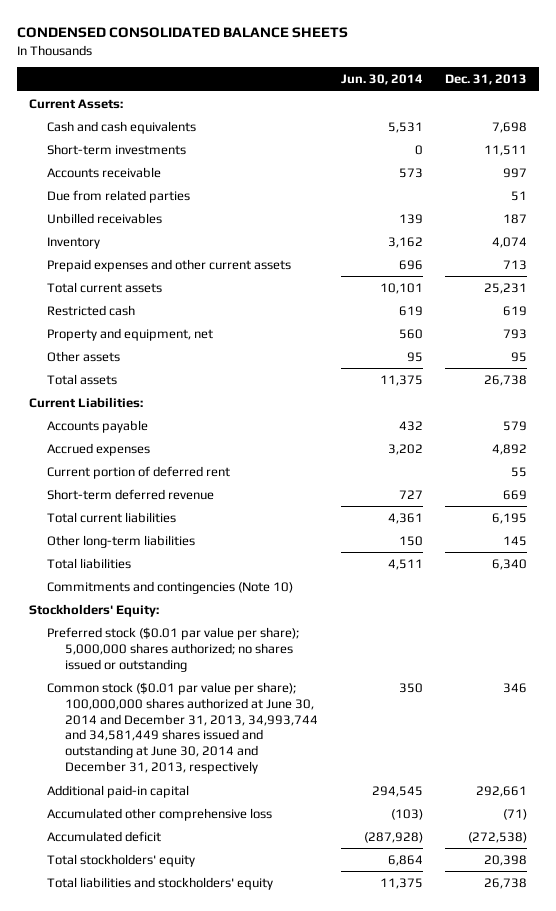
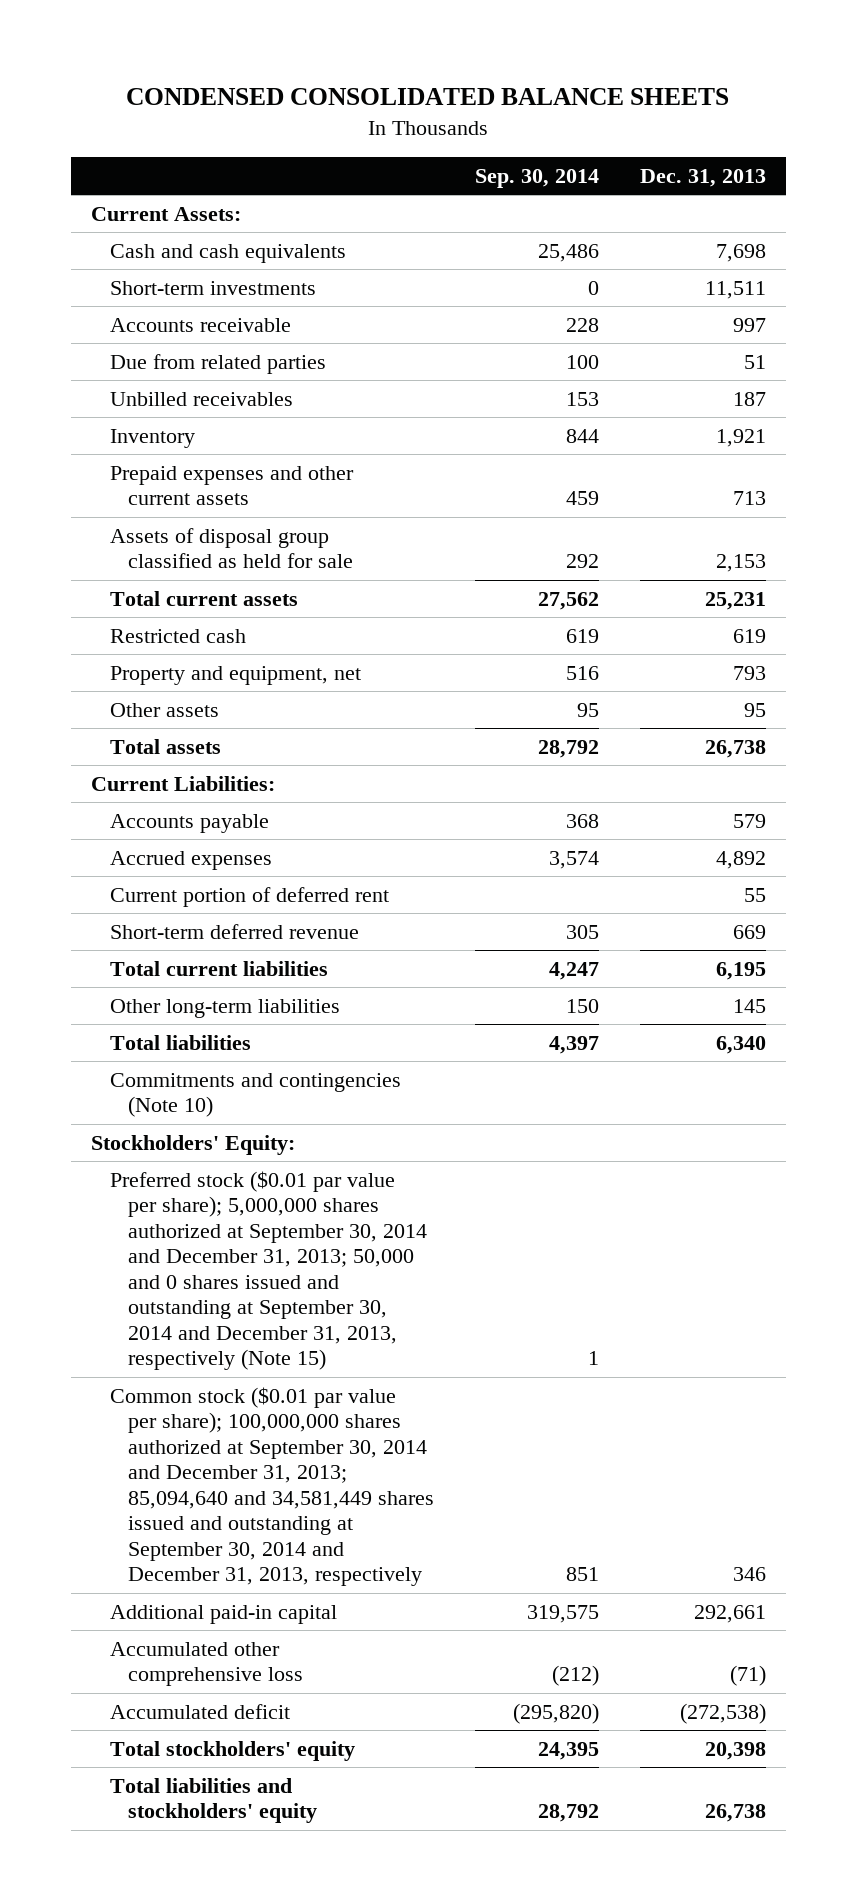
- | Jun. 30, 2014 | Dec. 31, 2013
+ | Sep. 30, 2014 | Dec. 31, 2013
- Inventory | 3,162 | 4,074
+ Inventory | 844 | 1,921
+ Assets of disposal group classified as held for sale | 292 | 2,153
- Preferred stock ($0.01 par value per share); 5,000,000 shares authorized; no shares issued or outstanding
- Common stock ($0.01 par value per share); 100,000,000 shares authorized at June 30, 2014 and December 31, 2013, 34,993,744 and 34,581,449 shares issued and outstanding at June 30, 2014 and December 31, 2013, respectively | 350 | 346
+ Preferred stock ($0.01 par value per share); 5,000,000 shares authorized at September 30, 2014 and December 31, 2013; 50,000 and 0 shares issued and outstanding at September 30, 2014 and December 31, 2013, respectively (Note 15) | 1 |
+ Common stock ($0.01 par value per share); 100,000,000 shares authorized at September 30, 2014 and December 31, 2013; 85,094,640 and 34,581,449 shares issued and outstanding at September 30, 2014 and December 31, 2013, respectively | 851 | 346

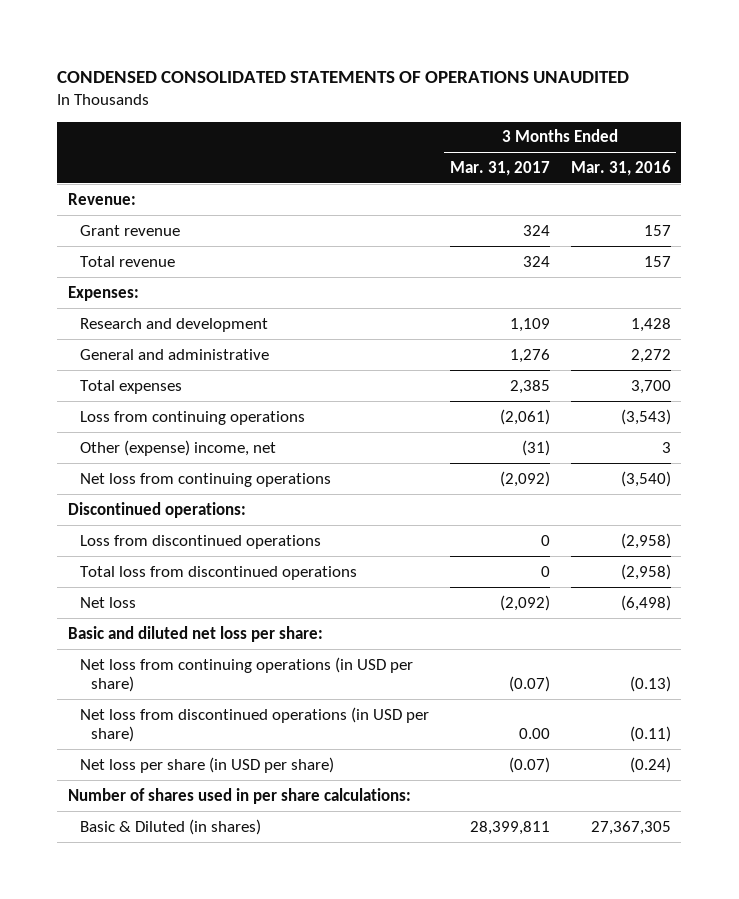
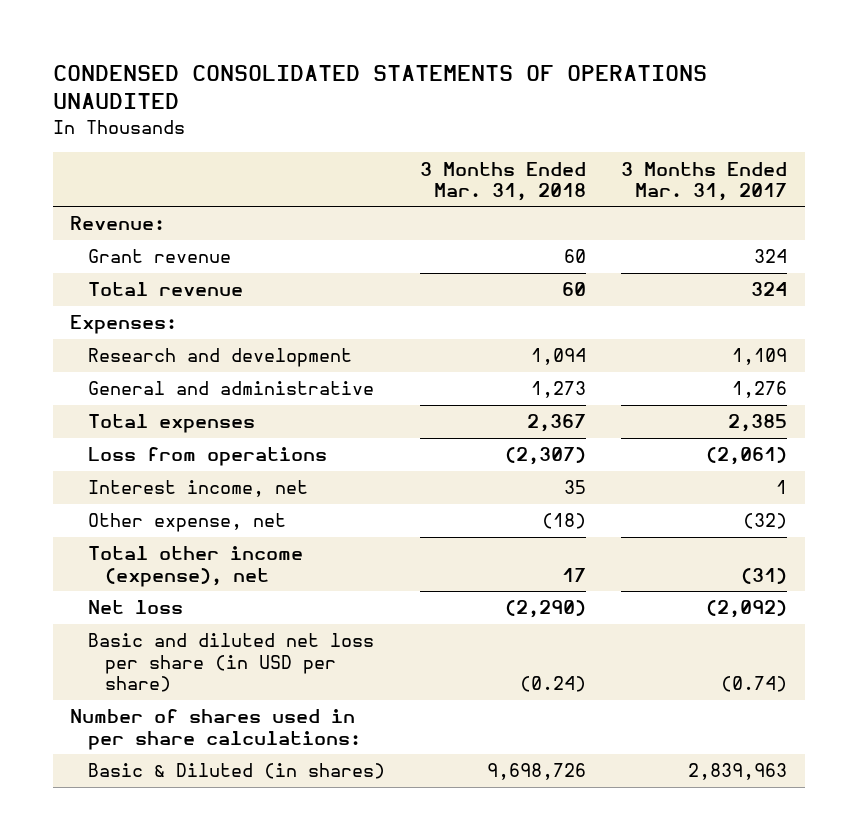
- | 3 Months Ended Mar. 31, 2017 | 3 Months Ended Mar. 31, 2016
+ | 3 Months Ended Mar. 31, 2018 | 3 Months Ended Mar. 31, 2017
- Loss from continuing operations | (2,061) | (3,543)
- Other (expense) income, net | (31) | 3
- Net loss from continuing operations | (2,092) | (3,540)
- Discontinued operations:
- Loss from discontinued operations | 0 | (2,958)
- Total loss from discontinued operations | 0 | (2,958)
+ Loss from operations | (2,307) | (2,061)
+ Interest income, net | 35 | 1
+ Other expense, net | (18) | (32)
+ Total other income (expense), net | 17 | (31)
- Basic and diluted net loss per share:
- Net loss from continuing operations (in USD per share) | (0.07) | (0.13)
- Net loss from discontinued operations (in USD per share) | 0.00 | (0.11)
- Net loss per share (in USD per share) | (0.07) | (0.24)
+ Basic and diluted net loss per share (in USD per share) | (0.24) | (0.74)
- Basic & Diluted (in shares) | 28,399,811 | 27,367,305
+ Basic & Diluted (in shares) | 9,698,726 | 2,839,963

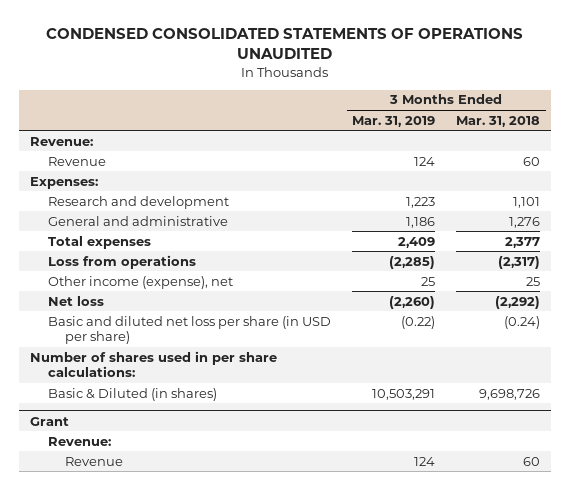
- | 3 Months Ended Mar. 31, 2018 | 3 Months Ended Mar. 31, 2017
+ | 3 Months Ended Mar. 31, 2019 | 3 Months Ended Mar. 31, 2018
- Grant revenue | 60 | 324
- Total revenue | 60 | 324
+ Revenue | 124 | 60
- Research and development | 1,094 | 1,109
- General and administrative | 1,273 | 1,276
- Total expenses | 2,367 | 2,385
- Loss from operations | (2,307) | (2,061)
- Interest income, net | 35 | 1
- Other expense, net | (18) | (32)
- Total other income (expense), net | 17 | (31)
- Net loss | (2,290) | (2,092)
+ Research and development | 1,223 | 1,101
+ General and administrative | 1,186 | 1,276
+ Total expenses | 2,409 | 2,377
+ Loss from operations | (2,285) | (2,317)
+ Other income (expense), net | 25 | 25
+ Net loss | (2,260) | (2,292)
+ Grant
+ Revenue:
+ Revenue | 124 | 60

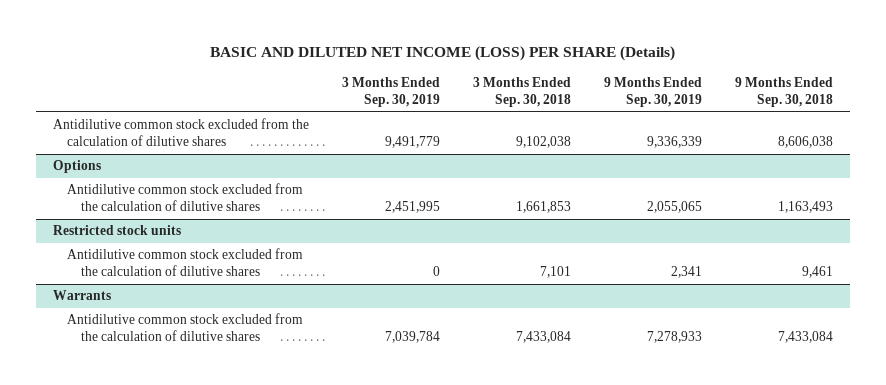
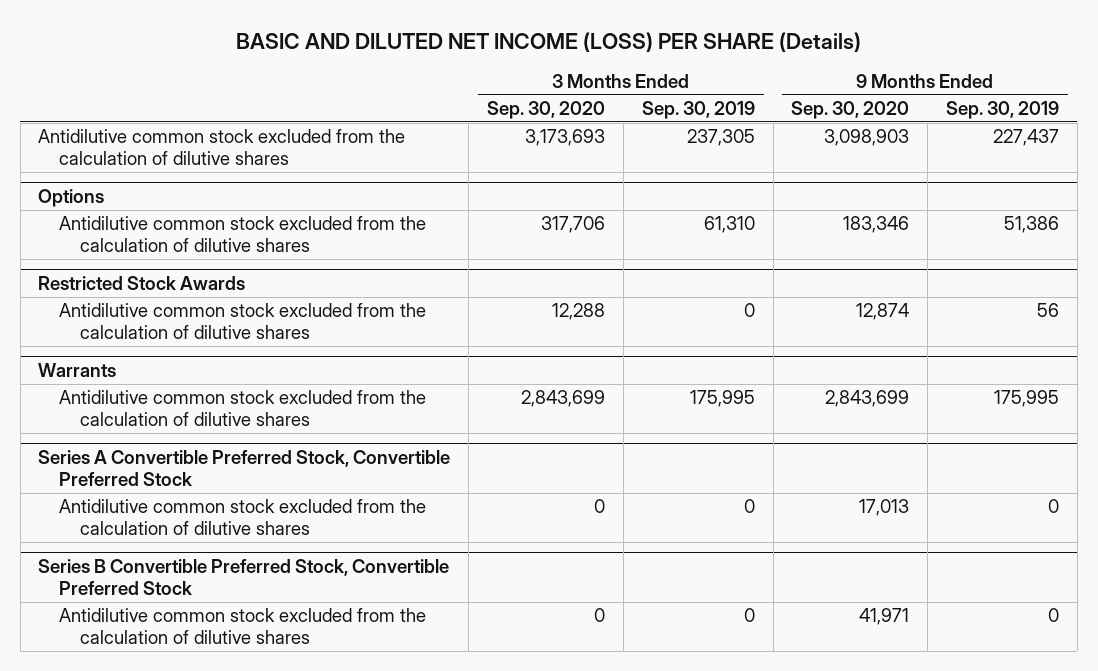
- | 3 Months Ended Sep. 30, 2019 | 3 Months Ended Sep. 30, 2018 | 9 Months Ended Sep. 30, 2019 | 9 Months Ended Sep. 30, 2018
+ | 3 Months Ended Sep. 30, 2020 | 3 Months Ended Sep. 30, 2019 | 9 Months Ended Sep. 30, 2020 | 9 Months Ended Sep. 30, 2019
- Antidilutive common stock excluded from the calculation of dilutive shares | 9,491,779 | 9,102,038 | 9,336,339 | 8,606,038
+ Antidilutive common stock excluded from the calculation of dilutive shares | 3,173,693 | 237,305 | 3,098,903 | 227,437
@ Options
- Antidilutive common stock excluded from the calculation of dilutive shares | 2,451,995 | 1,661,853 | 2,055,065 | 1,163,493
- Restricted stock units
- Antidilutive common stock excluded from the calculation of dilutive shares | 0 | 7,101 | 2,341 | 9,461
@ Options
+ Antidilutive common stock excluded from the calculation of dilutive shares | 317,706 | 61,310 | 183,346 | 51,386
+ Restricted Stock Awards
+ Antidilutive common stock excluded from the calculation of dilutive shares | 12,288 | 0 | 12,874 | 56
@ Warrants
- Antidilutive common stock excluded from the calculation of dilutive shares | 7,039,784 | 7,433,084 | 7,278,933 | 7,433,084
+ Antidilutive common stock excluded from the calculation of dilutive shares | 2,843,699 | 175,995 | 2,843,699 | 175,995
+ Series A Convertible Preferred Stock, Convertible Preferred Stock
+ Antidilutive common stock excluded from the calculation of dilutive shares | 0 | 0 | 17,013 | 0
+ Series B Convertible Preferred Stock, Convertible Preferred Stock
+ Antidilutive common stock excluded from the calculation of dilutive shares | 0 | 0 | 41,971 | 0

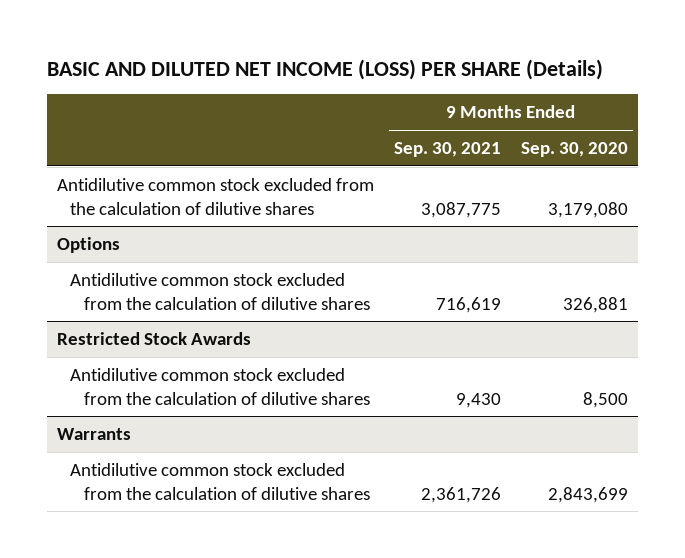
- | 3 Months Ended Sep. 30, 2020 | 3 Months Ended Sep. 30, 2019 | 9 Months Ended Sep. 30, 2020 | 9 Months Ended Sep. 30, 2019
+ | 9 Months Ended Sep. 30, 2021 | 9 Months Ended Sep. 30, 2020
- Antidilutive common stock excluded from the calculation of dilutive shares | 3,173,693 | 237,305 | 3,098,903 | 227,437
+ Antidilutive common stock excluded from the calculation of dilutive shares | 3,087,775 | 3,179,080
@ Options
- Antidilutive common stock excluded from the calculation of dilutive shares | 317,706 | 61,310 | 183,346 | 51,386
+ Antidilutive common stock excluded from the calculation of dilutive shares | 716,619 | 326,881
@ Restricted Stock Awards
- Antidilutive common stock excluded from the calculation of dilutive shares | 12,288 | 0 | 12,874 | 56
+ Antidilutive common stock excluded from the calculation of dilutive shares | 9,430 | 8,500
- Series A Convertible Preferred Stock, Convertible Preferred Stock
- Antidilutive common stock excluded from the calculation of dilutive shares | 0 | 0 | 17,013 | 0
- Series B Convertible Preferred Stock, Convertible Preferred Stock
- Antidilutive common stock excluded from the calculation of dilutive shares | 0 | 0 | 41,971 | 0

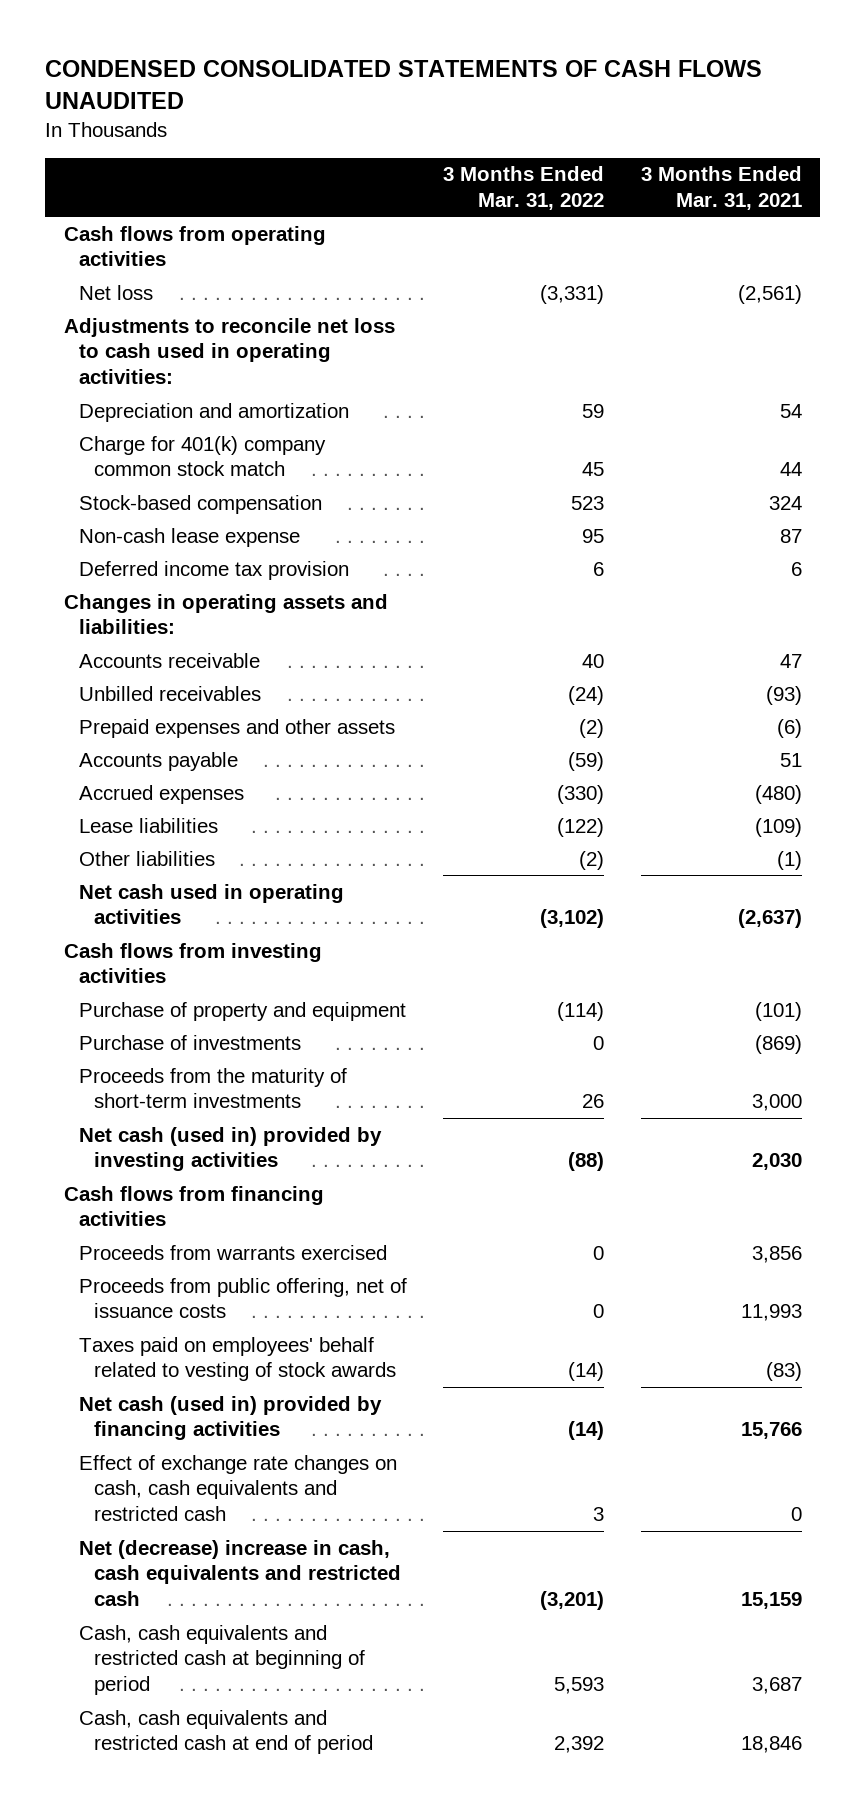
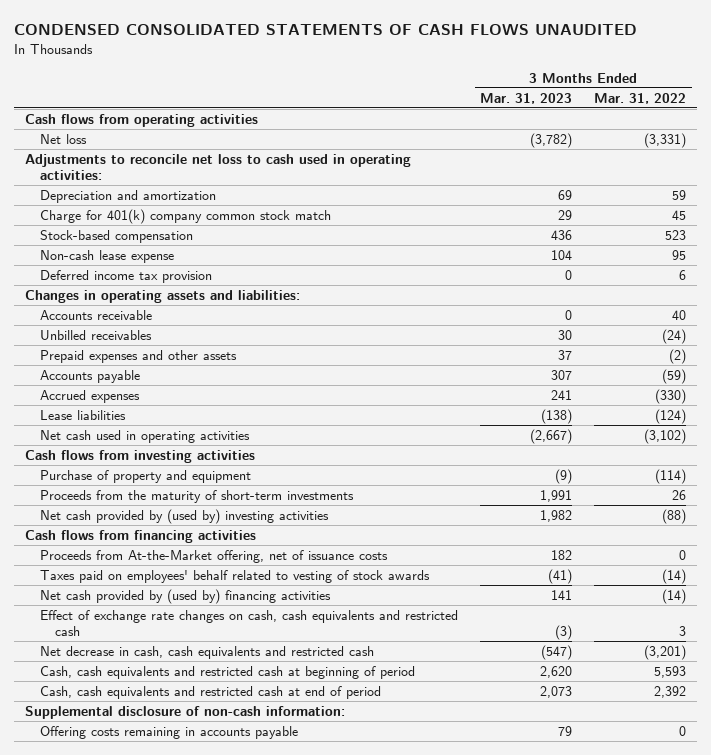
- | 3 Months Ended Mar. 31, 2022 | 3 Months Ended Mar. 31, 2021
+ | 3 Months Ended Mar. 31, 2023 | 3 Months Ended Mar. 31, 2022
- Lease liabilities | (122) | (109)
- Other liabilities | (2) | (1)
+ Lease liabilities | (138) | (124)
- Purchase of investments | 0 | (869)
- Net cash (used in) provided by investing activities | (88) | 2,030
+ Net cash provided by (used by) investing activities | 1,982 | (88)
- Proceeds from warrants exercised | 0 | 3,856
- Proceeds from public offering, net of issuance costs | 0 | 11,993
+ Proceeds from At-the-Market offering, net of issuance costs | 182 | 0
- Net cash (used in) provided by financing activities | (14) | 15,766
+ Net cash provided by (used by) financing activities | 141 | (14)
- Net (decrease) increase in cash, cash equivalents and restricted cash | (3,201) | 15,159
+ Net decrease in cash, cash equivalents and restricted cash | (547) | (3,201)
+ Supplemental disclosure of non-cash information:
+ Offering costs remaining in accounts payable | 79 | 0

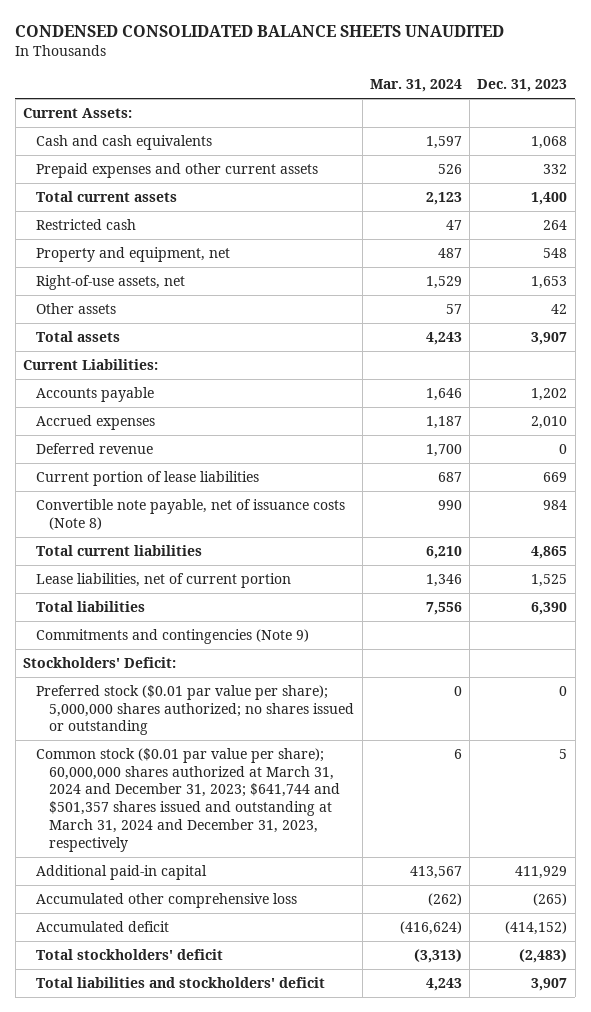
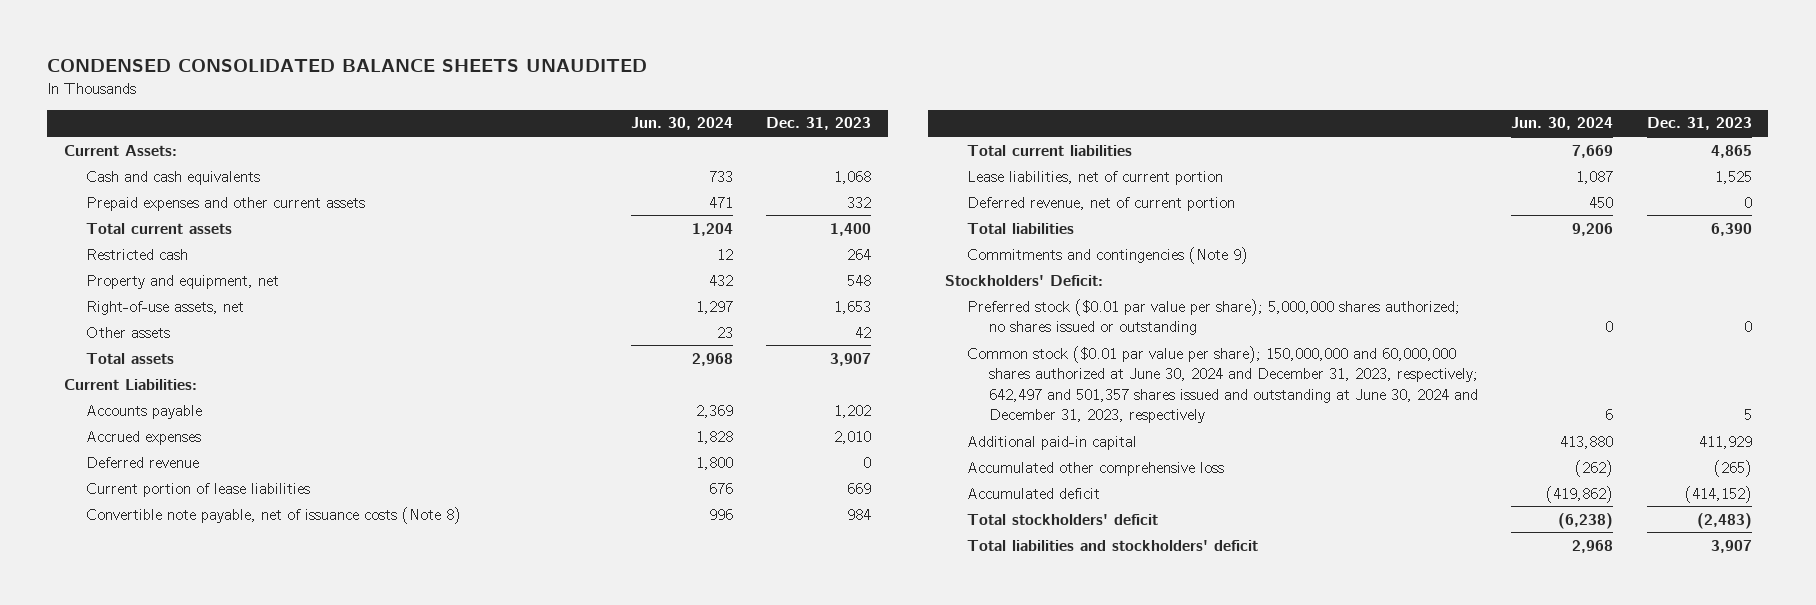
- | Mar. 31, 2024 | Dec. 31, 2023
+ | Jun. 30, 2024 | Dec. 31, 2023
+ Deferred revenue, net of current portion | 450 | 0
- Common stock ($0.01 par value per share); 60,000,000 shares authorized at March 31, 2024 and December 31, 2023; $641,744 and $501,357 shares issued and outstanding at March 31, 2024 and December 31, 2023, respectively | 6 | 5
+ Common stock ($0.01 par value per share); 150,000,000 and 60,000,000 shares authorized at June 30, 2024 and December 31, 2023, respectively; 642,497 and 501,357 shares issued and outstanding at June 30, 2024 and December 31, 2023, respectively | 6 | 5

